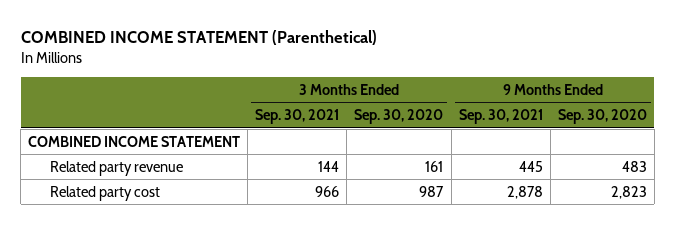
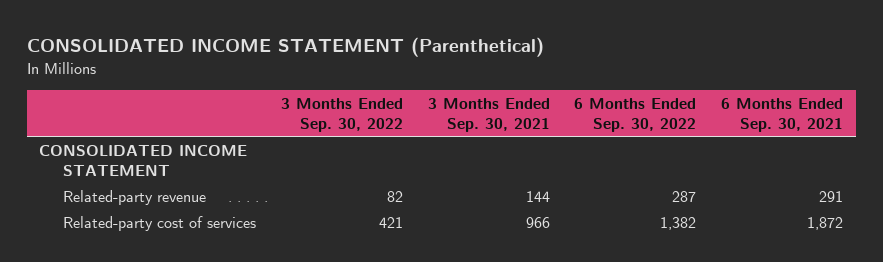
- COMBINED INCOME STATEMENT (Parenthetical)
+ CONSOLIDATED INCOME STATEMENT (Parenthetical)
- | 3 Months Ended Sep. 30, 2021 | 3 Months Ended Sep. 30, 2020 | 9 Months Ended Sep. 30, 2021 | 9 Months Ended Sep. 30, 2020
+ | 3 Months Ended Sep. 30, 2022 | 3 Months Ended Sep. 30, 2021 | 6 Months Ended Sep. 30, 2022 | 6 Months Ended Sep. 30, 2021
- COMBINED INCOME STATEMENT
- Related party revenue | 144 | 161 | 445 | 483
- Related party cost | 966 | 987 | 2,878 | 2,823
+ CONSOLIDATED INCOME STATEMENT
+ Related-party revenue | 82 | 144 | 287 | 291
+ Related-party cost of services | 421 | 966 | 1,382 | 1,872

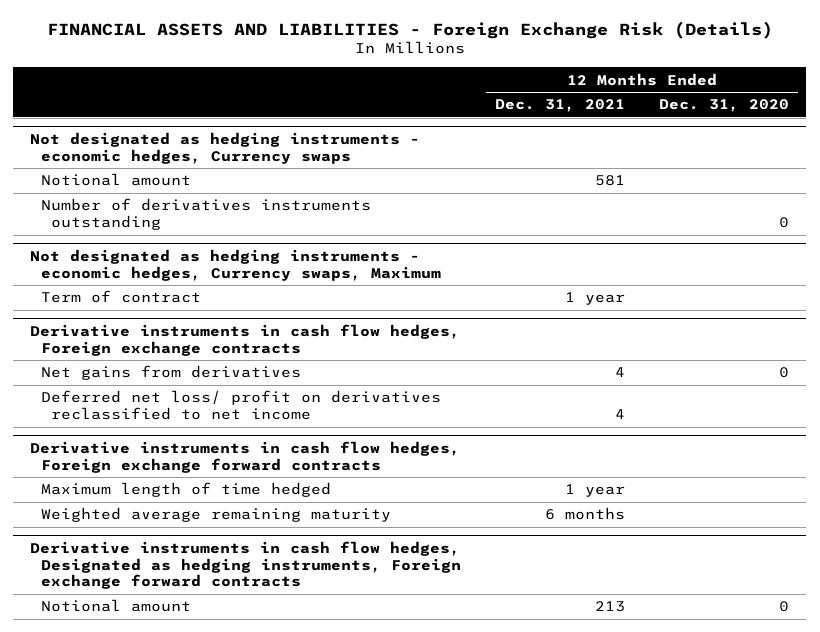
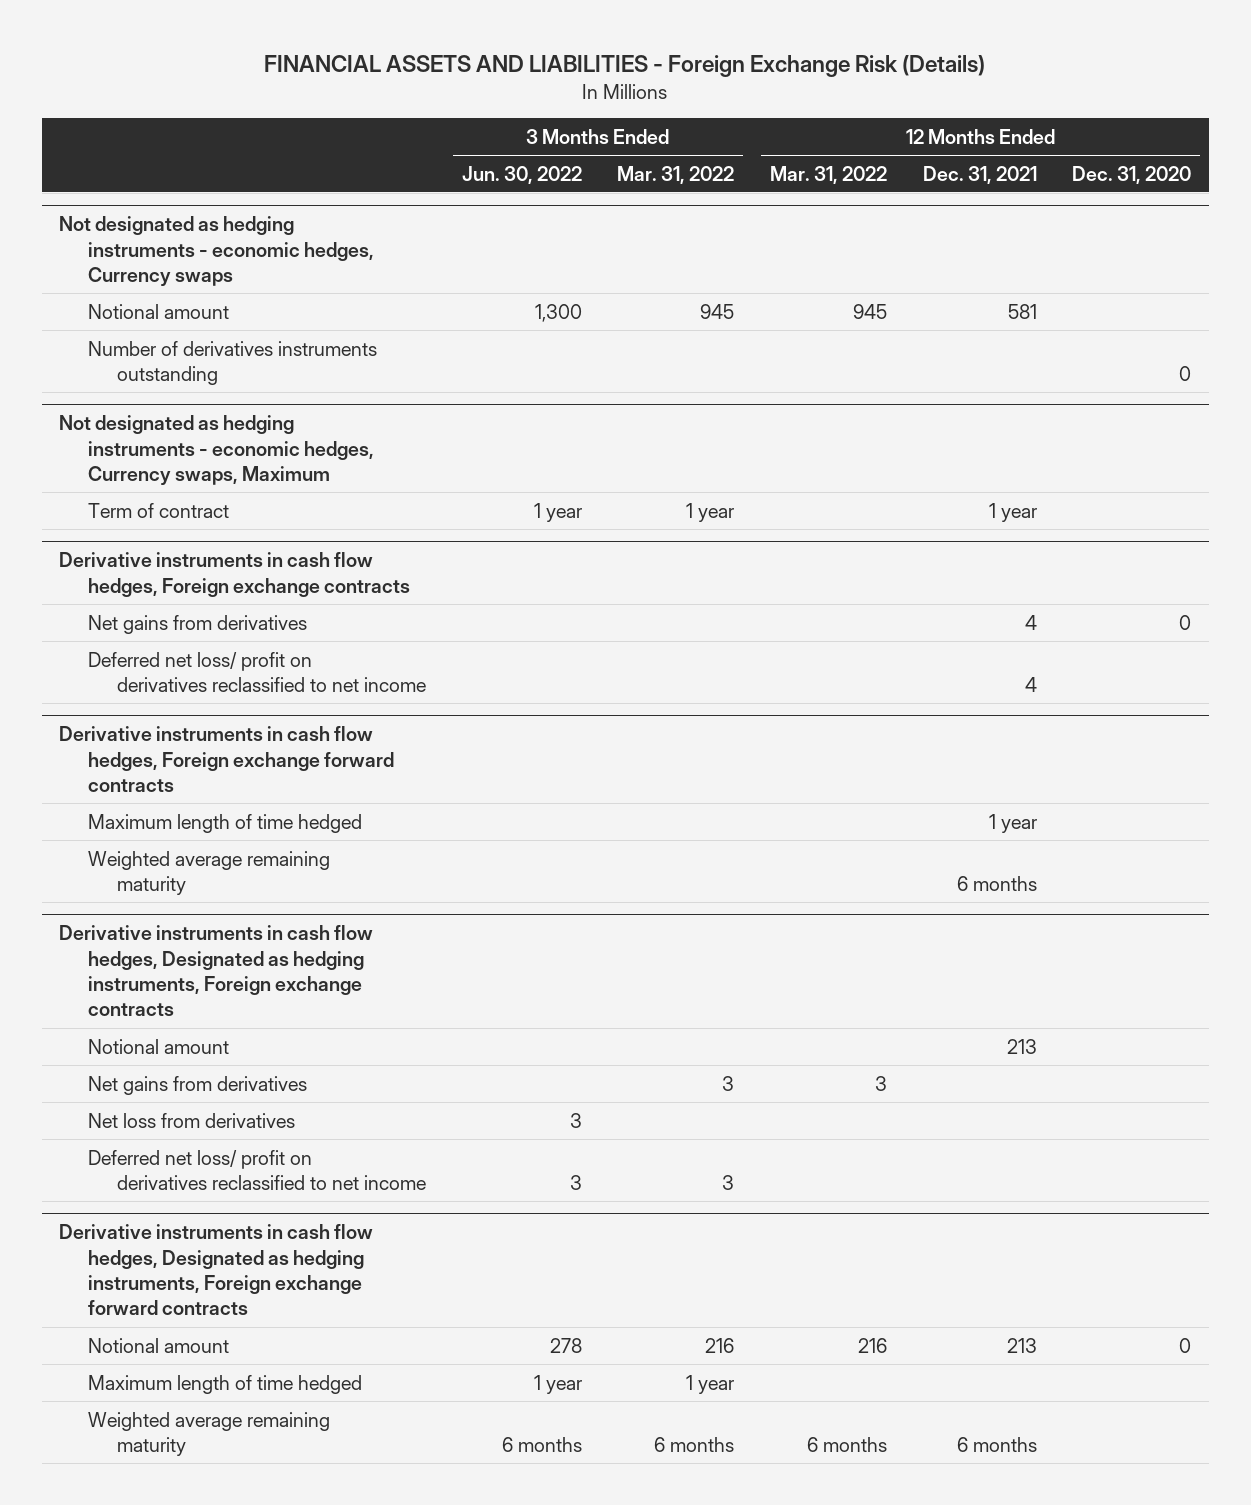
- | 12 Months Ended Dec. 31, 2021 | 12 Months Ended Dec. 31, 2020
+ | 3 Months Ended Jun. 30, 2022 | 3 Months Ended Mar. 31, 2022 | 12 Months Ended Mar. 31, 2022 | 12 Months Ended Dec. 31, 2021 | 12 Months Ended Dec. 31, 2020
+ Derivative instruments in cash flow hedges, Designated as hedging instruments, Foreign exchange contracts
+ Notional amount | | | | 213 |
+ Net gains from derivatives | | 3 | 3 | |
+ Net loss from derivatives | 3 | | | |
+ Deferred net loss/ profit on derivatives reclassified to net income | 3 | 3 | | |
@ Derivative instruments in cash flow hedges, Designated as hedging instruments, Foreign exchange forward contracts
+ Maximum length of time hedged | 1 year | 1 year | | |
+ Weighted average remaining maturity | 6 months | 6 months | 6 months | 6 months |

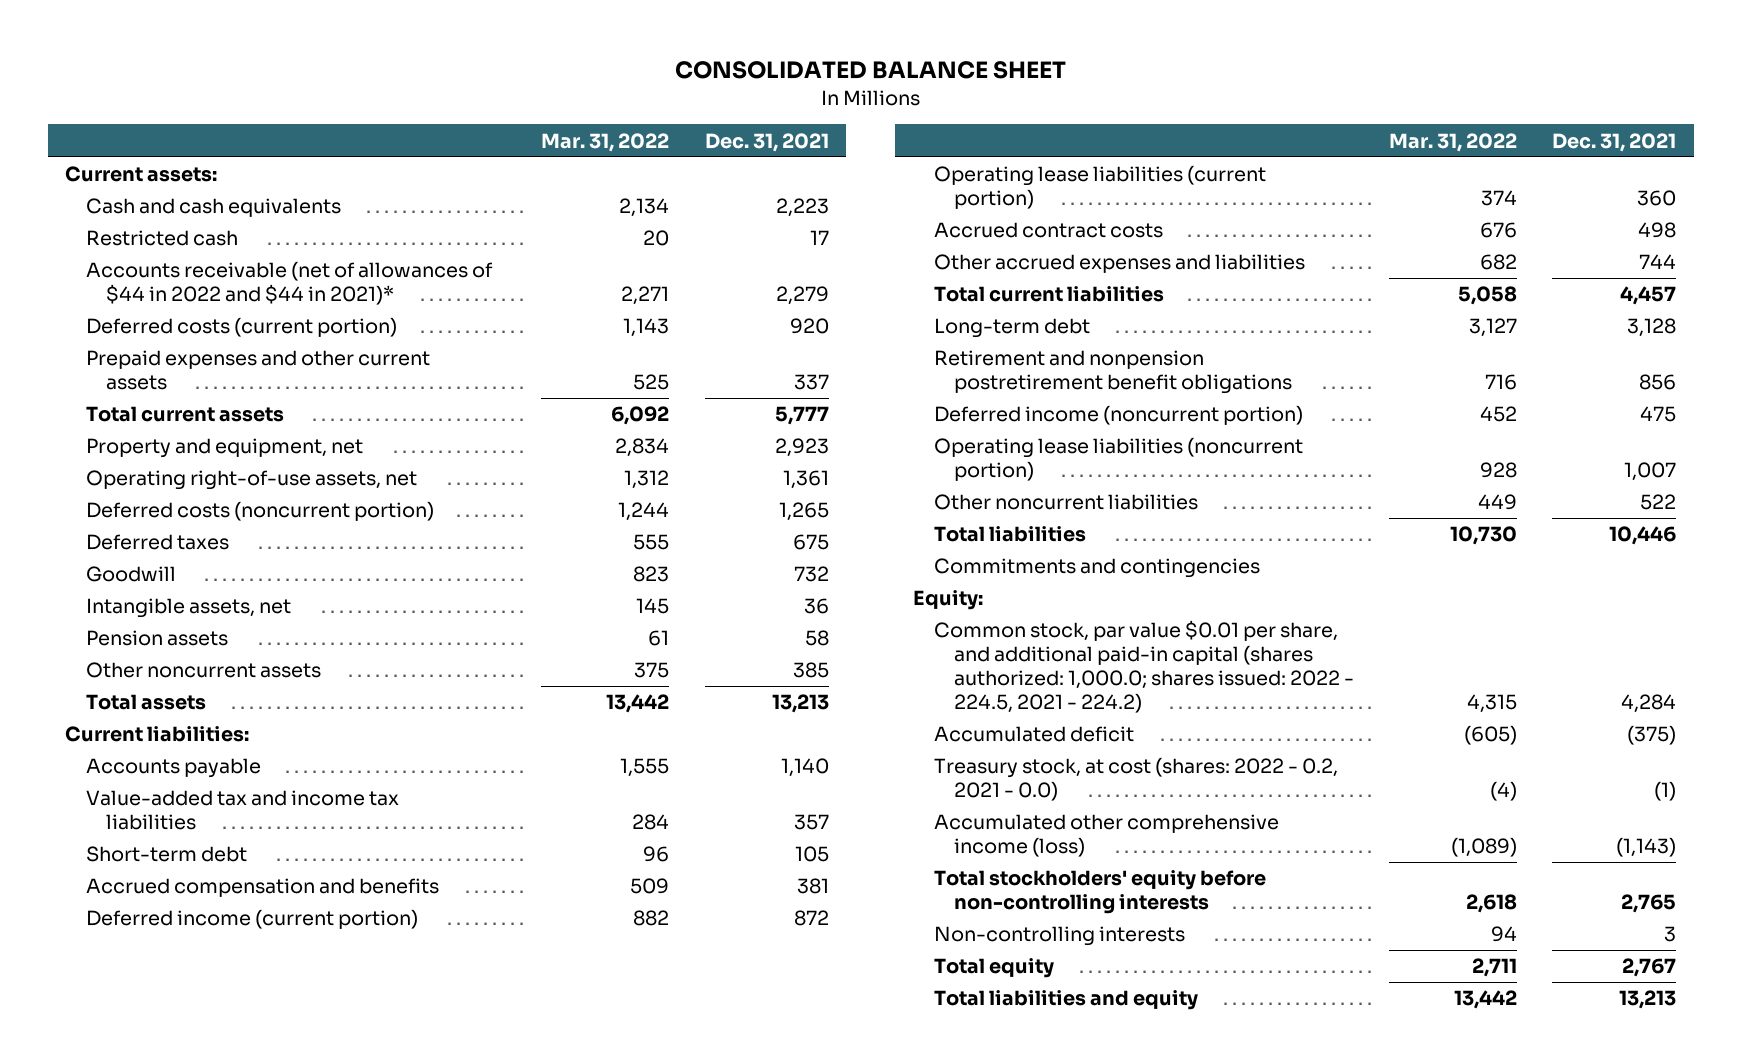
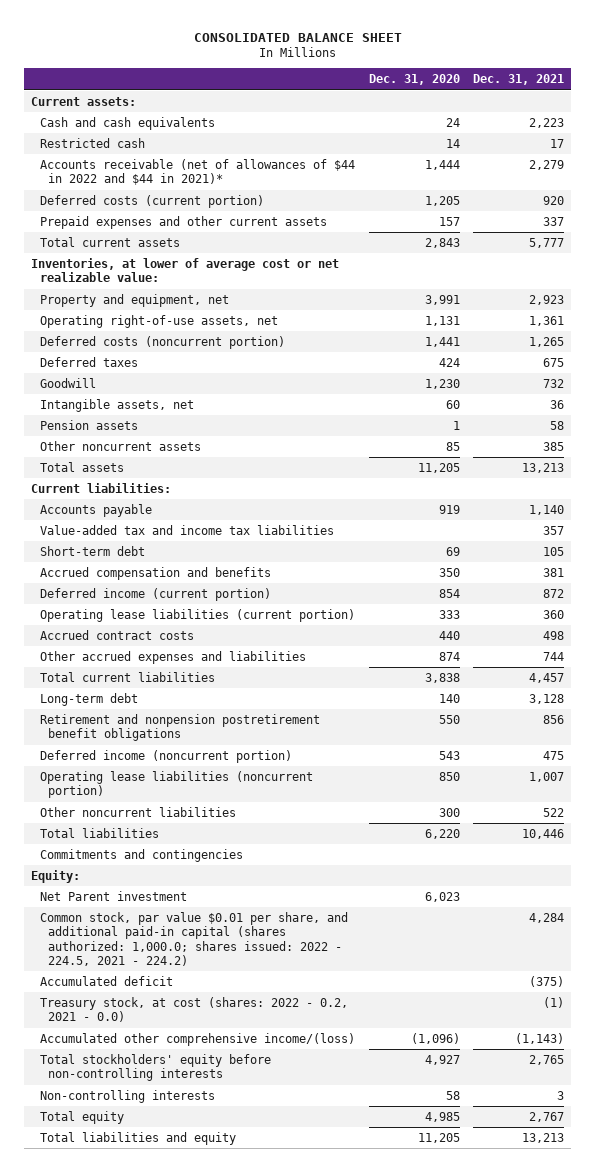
- | Mar. 31, 2022 | Dec. 31, 2021
+ | Dec. 31, 2020 | Dec. 31, 2021
+ Inventories, at lower of average cost or net realizable value:
+ Net Parent investment | 6,023 |
- Accumulated other comprehensive income (loss) | (1,089) | (1,143)
+ Accumulated other comprehensive income/(loss) | (1,096) | (1,143)

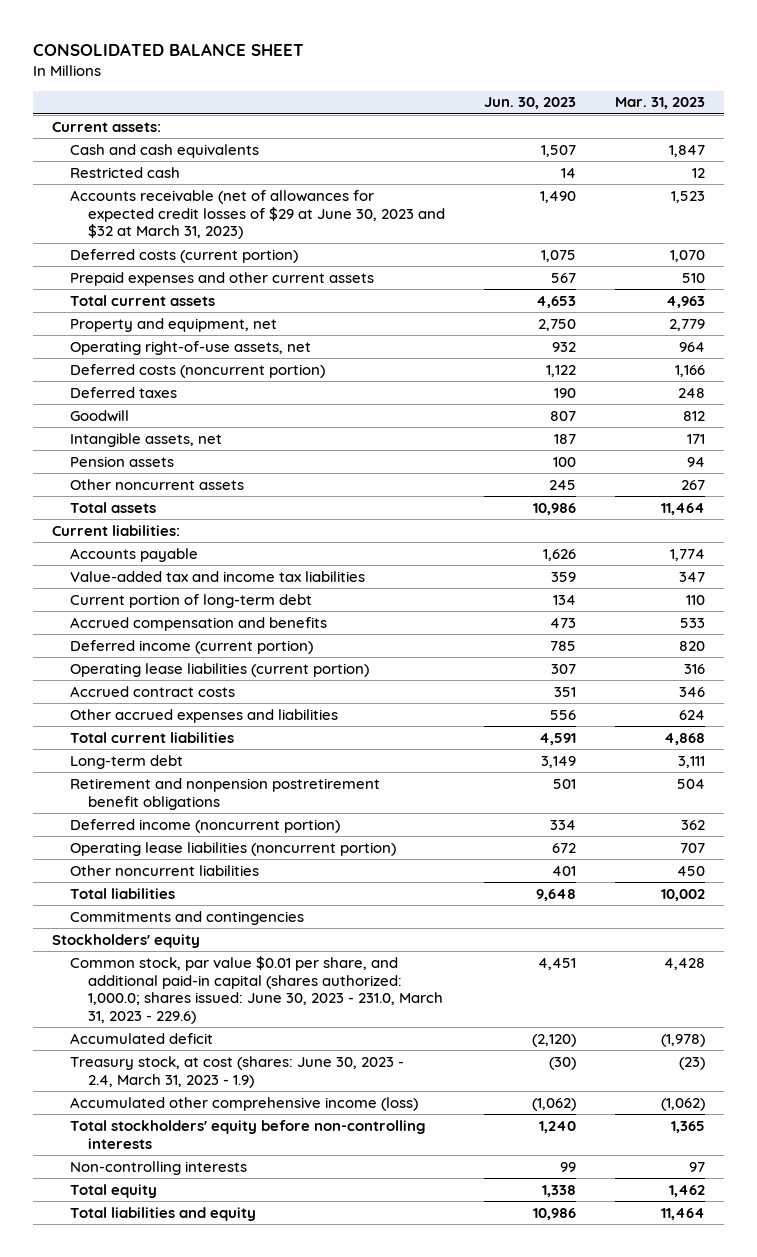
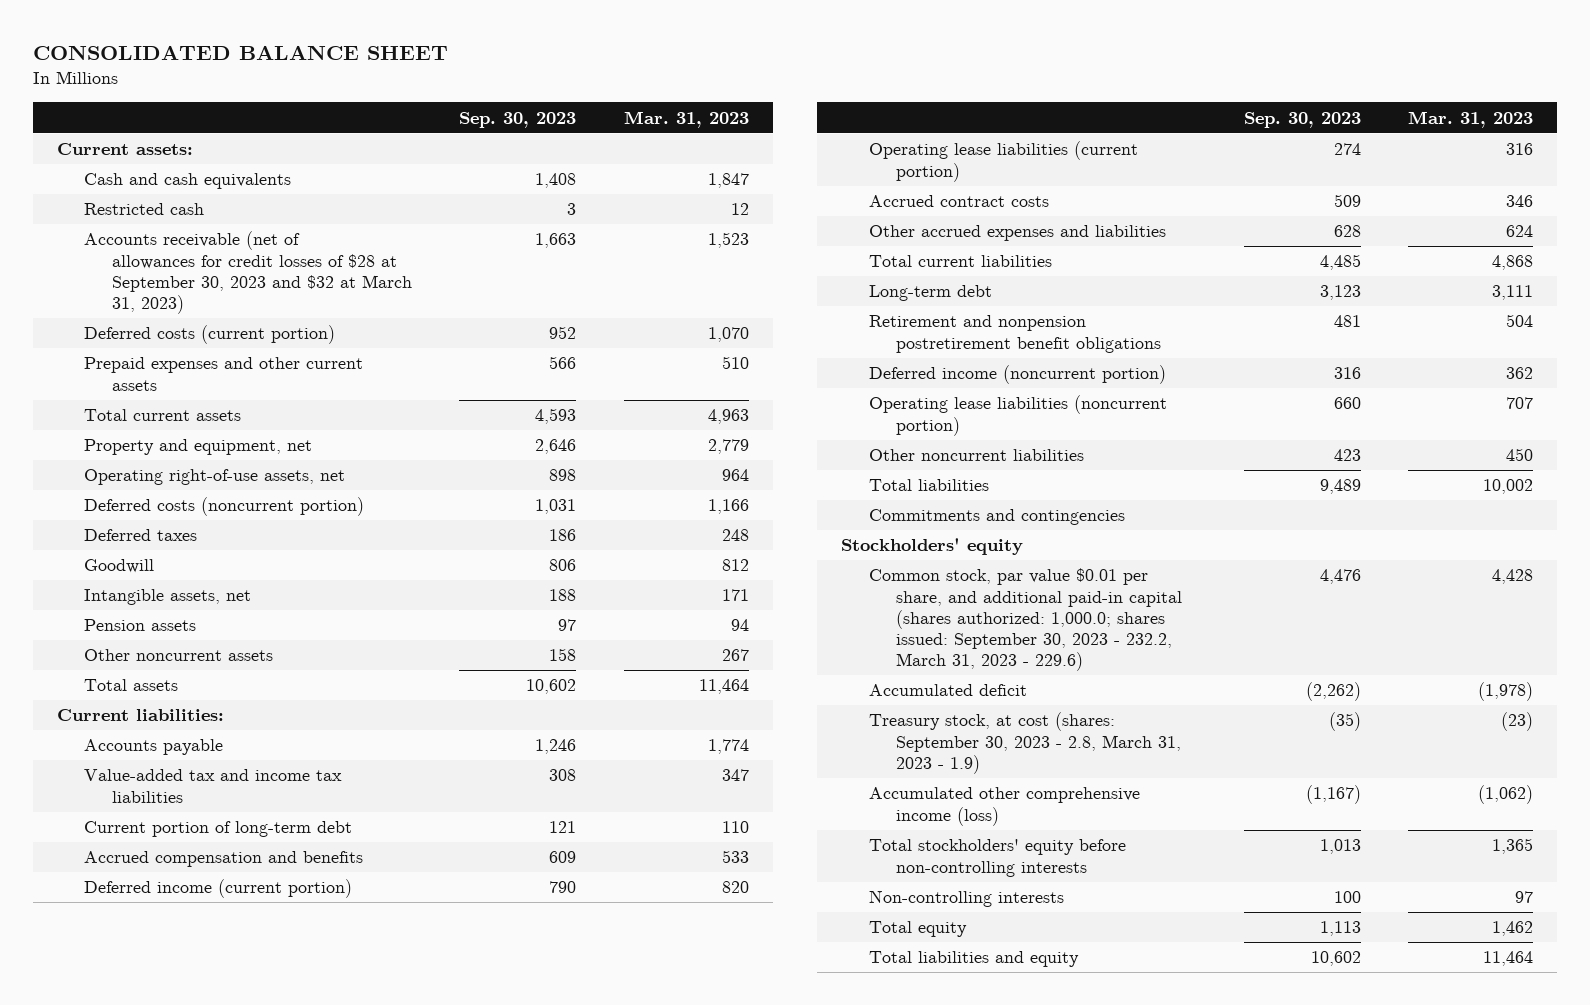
- | Jun. 30, 2023 | Mar. 31, 2023
+ | Sep. 30, 2023 | Mar. 31, 2023
- Accounts receivable (net of allowances for expected credit losses of $29 at June 30, 2023 and $32 at March 31, 2023) | 1,490 | 1,523
+ Accounts receivable (net of allowances for credit losses of $28 at September 30, 2023 and $32 at March 31, 2023) | 1,663 | 1,523
- Common stock, par value $0.01 per share, and additional paid-in capital (shares authorized: 1,000.0; shares issued: June 30, 2023 - 231.0, March 31, 2023 - 229.6) | 4,451 | 4,428
+ Common stock, par value $0.01 per share, and additional paid-in capital (shares authorized: 1,000.0; shares issued: September 30, 2023 - 232.2, March 31, 2023 - 229.6) | 4,476 | 4,428
- Treasury stock, at cost (shares: June 30, 2023 - 2.4, March 31, 2023 - 1.9) | (30) | (23)
+ Treasury stock, at cost (shares: September 30, 2023 - 2.8, March 31, 2023 - 1.9) | (35) | (23)

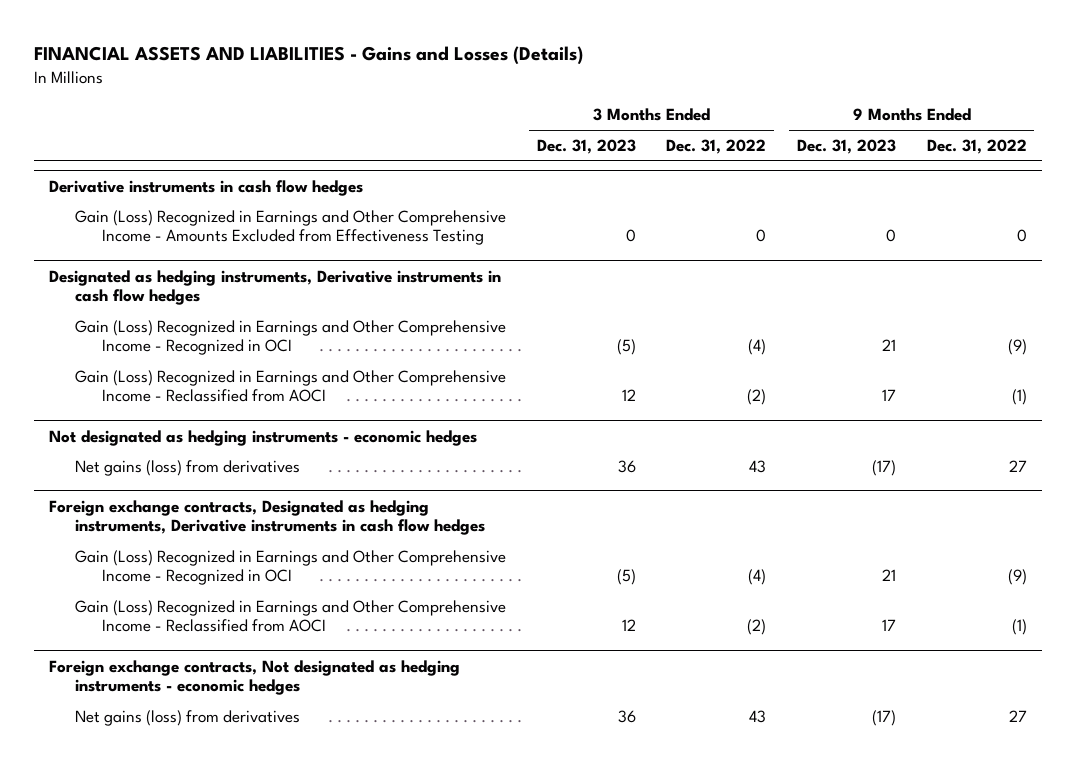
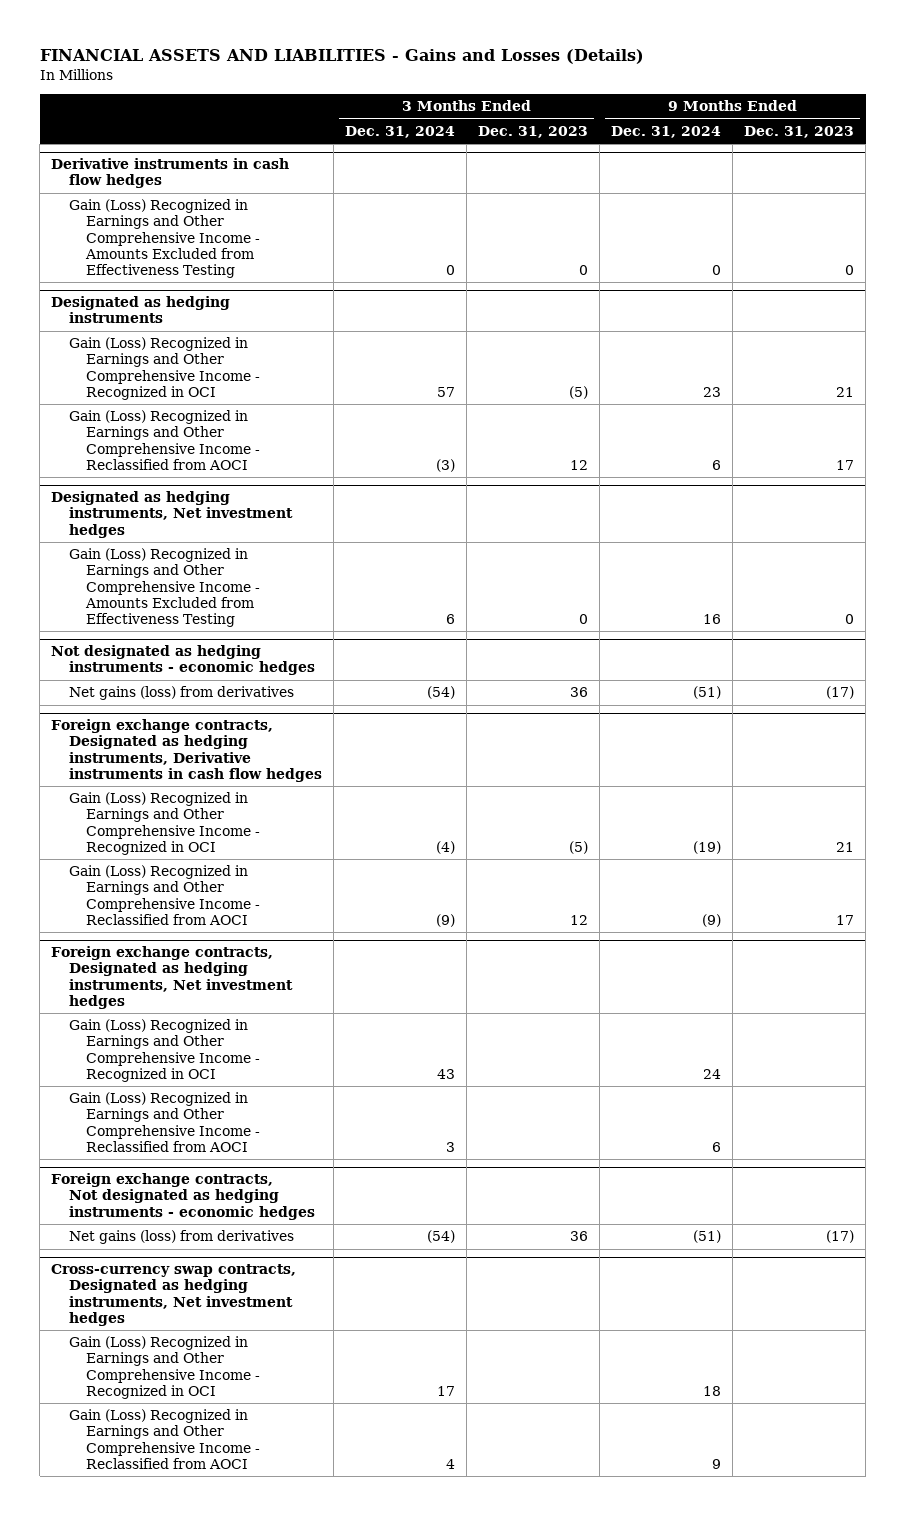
- | 3 Months Ended Dec. 31, 2023 | 3 Months Ended Dec. 31, 2022 | 9 Months Ended Dec. 31, 2023 | 9 Months Ended Dec. 31, 2022
+ | 3 Months Ended Dec. 31, 2024 | 3 Months Ended Dec. 31, 2023 | 9 Months Ended Dec. 31, 2024 | 9 Months Ended Dec. 31, 2023
- Designated as hedging instruments, Derivative instruments in cash flow hedges
+ Designated as hedging instruments
+ Designated as hedging instruments, Net investment hedges
+ Gain (Loss) Recognized in Earnings and Other Comprehensive Income - Amounts Excluded from Effectiveness Testing | 6 | 0 | 16 | 0
+ Foreign exchange contracts, Designated as hedging instruments, Net investment hedges
+ Gain (Loss) Recognized in Earnings and Other Comprehensive Income - Recognized in OCI | 43 | | 24 |
+ Gain (Loss) Recognized in Earnings and Other Comprehensive Income - Reclassified from AOCI | 3 | | 6 |
+ Cross-currency swap contracts, Designated as hedging instruments, Net investment hedges
+ Gain (Loss) Recognized in Earnings and Other Comprehensive Income - Recognized in OCI | 17 | | 18 |
+ Gain (Loss) Recognized in Earnings and Other Comprehensive Income - Reclassified from AOCI | 4 | | 9 |

